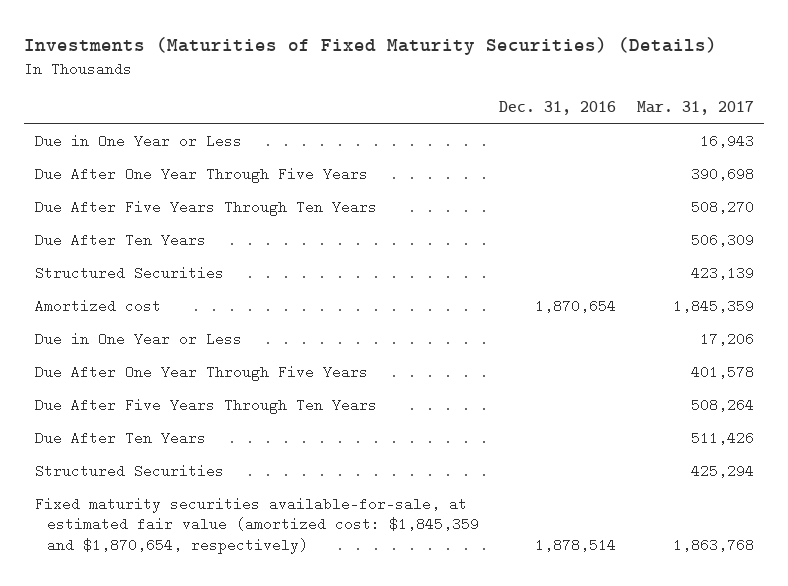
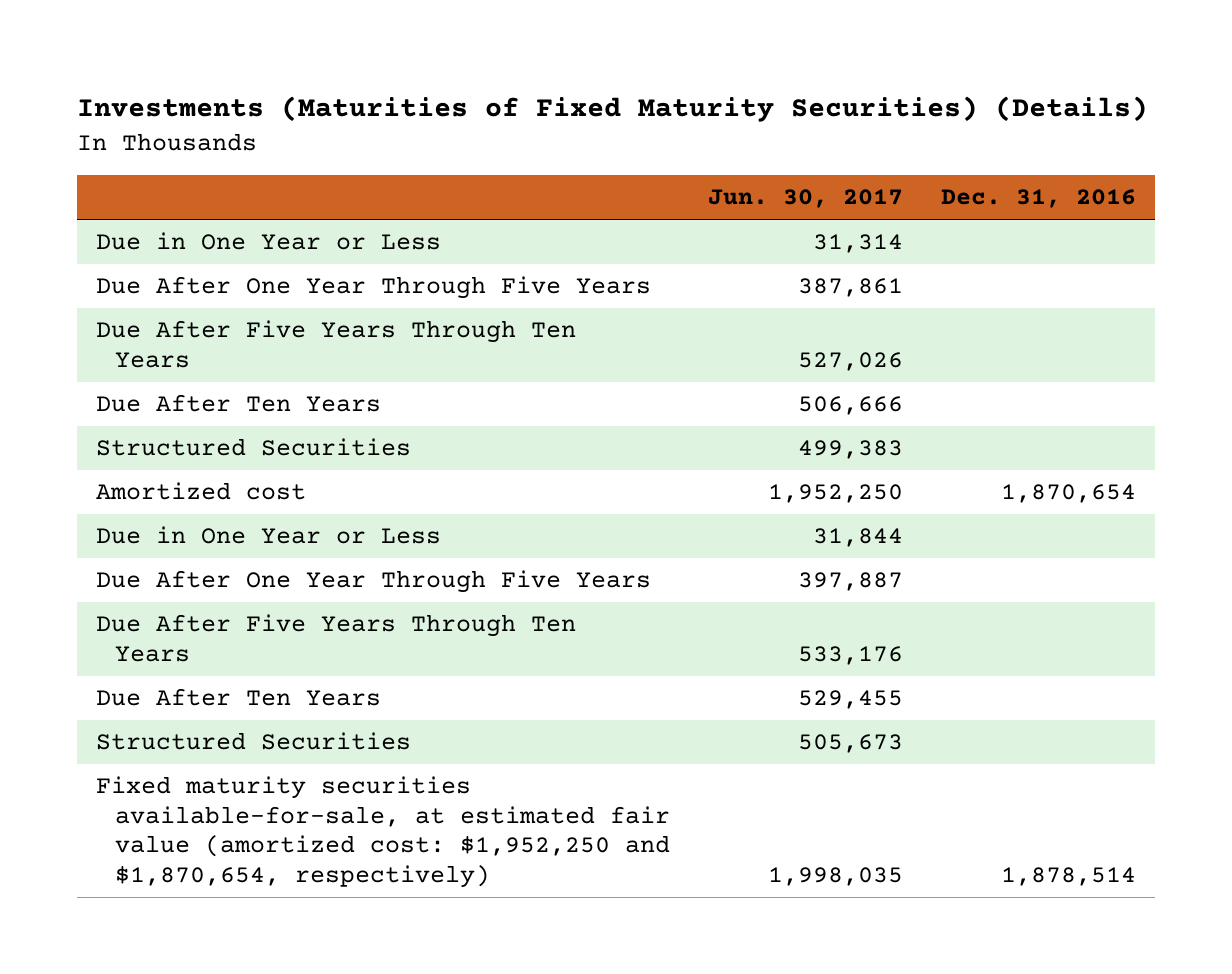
- | Dec. 31, 2016 | Mar. 31, 2017
+ | Jun. 30, 2017 | Dec. 31, 2016
- Fixed maturity securities available-for-sale, at estimated fair value (amortized cost: $1,845,359 and $1,870,654, respectively) | 1,878,514 | 1,863,768
+ Fixed maturity securities available-for-sale, at estimated fair value (amortized cost: $1,952,250 and $1,870,654, respectively) | 1,998,035 | 1,878,514

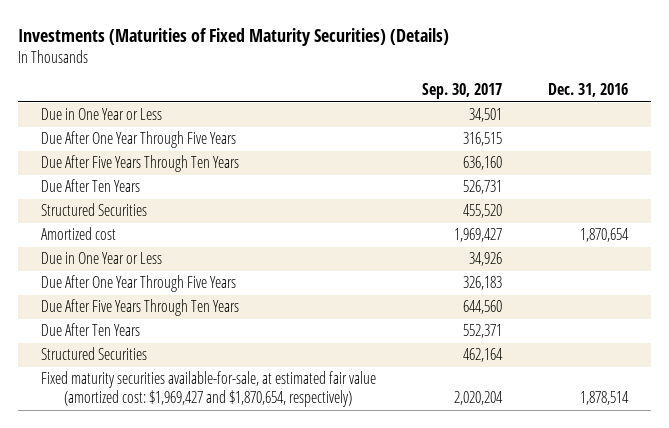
- | Jun. 30, 2017 | Dec. 31, 2016
+ | Sep. 30, 2017 | Dec. 31, 2016
- Fixed maturity securities available-for-sale, at estimated fair value (amortized cost: $1,952,250 and $1,870,654, respectively) | 1,998,035 | 1,878,514
+ Fixed maturity securities available-for-sale, at estimated fair value (amortized cost: $1,969,427 and $1,870,654, respectively) | 2,020,204 | 1,878,514

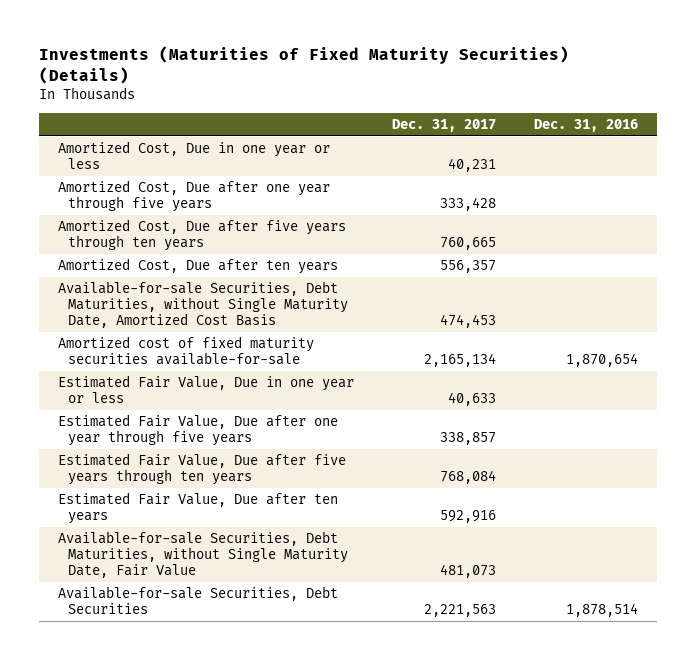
- | Sep. 30, 2017 | Dec. 31, 2016
+ | Dec. 31, 2017 | Dec. 31, 2016
- Due in One Year or Less | 34,501 |
- Due After One Year Through Five Years | 316,515 |
- Due After Five Years Through Ten Years | 636,160 |
- Due After Ten Years | 526,731 |
- Structured Securities | 455,520 |
- Amortized cost | 1,969,427 | 1,870,654
- Due in One Year or Less | 34,926 |
- Due After One Year Through Five Years | 326,183 |
- Due After Five Years Through Ten Years | 644,560 |
- Due After Ten Years | 552,371 |
- Structured Securities | 462,164 |
- Fixed maturity securities available-for-sale, at estimated fair value (amortized cost: $1,969,427 and $1,870,654, respectively) | 2,020,204 | 1,878,514
+ Amortized Cost, Due in one year or less | 40,231 |
+ Amortized Cost, Due after one year through five years | 333,428 |
+ Amortized Cost, Due after five years through ten years | 760,665 |
+ Amortized Cost, Due after ten years | 556,357 |
+ Available-for-sale Securities, Debt Maturities, without Single Maturity Date, Amortized Cost Basis | 474,453 |
+ Amortized cost of fixed maturity securities available-for-sale | 2,165,134 | 1,870,654
+ Estimated Fair Value, Due in one year or less | 40,633 |
+ Estimated Fair Value, Due after one year through five years | 338,857 |
+ Estimated Fair Value, Due after five years through ten years | 768,084 |
+ Estimated Fair Value, Due after ten years | 592,916 |
+ Available-for-sale Securities, Debt Maturities, without Single Maturity Date, Fair Value | 481,073 |
+ Available-for-sale Securities, Debt Securities | 2,221,563 | 1,878,514

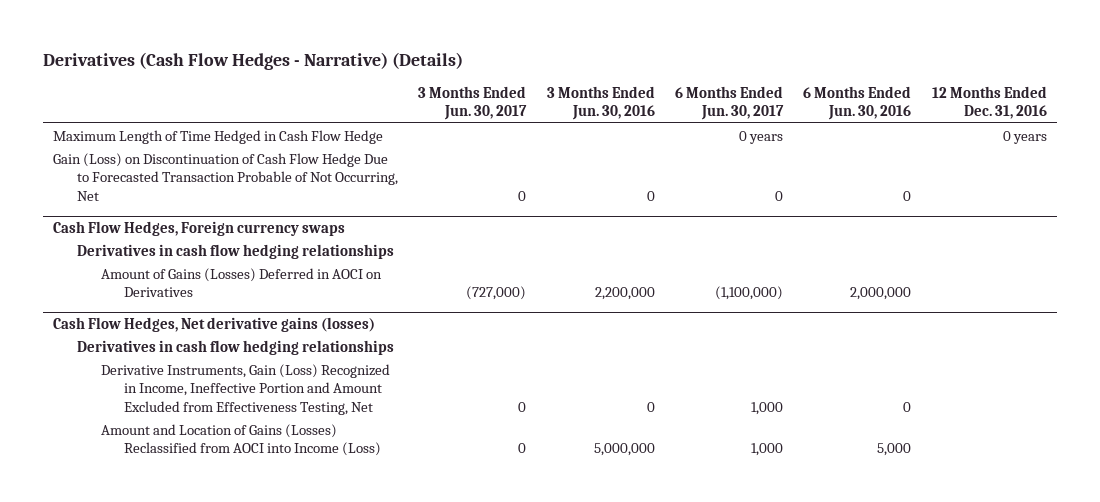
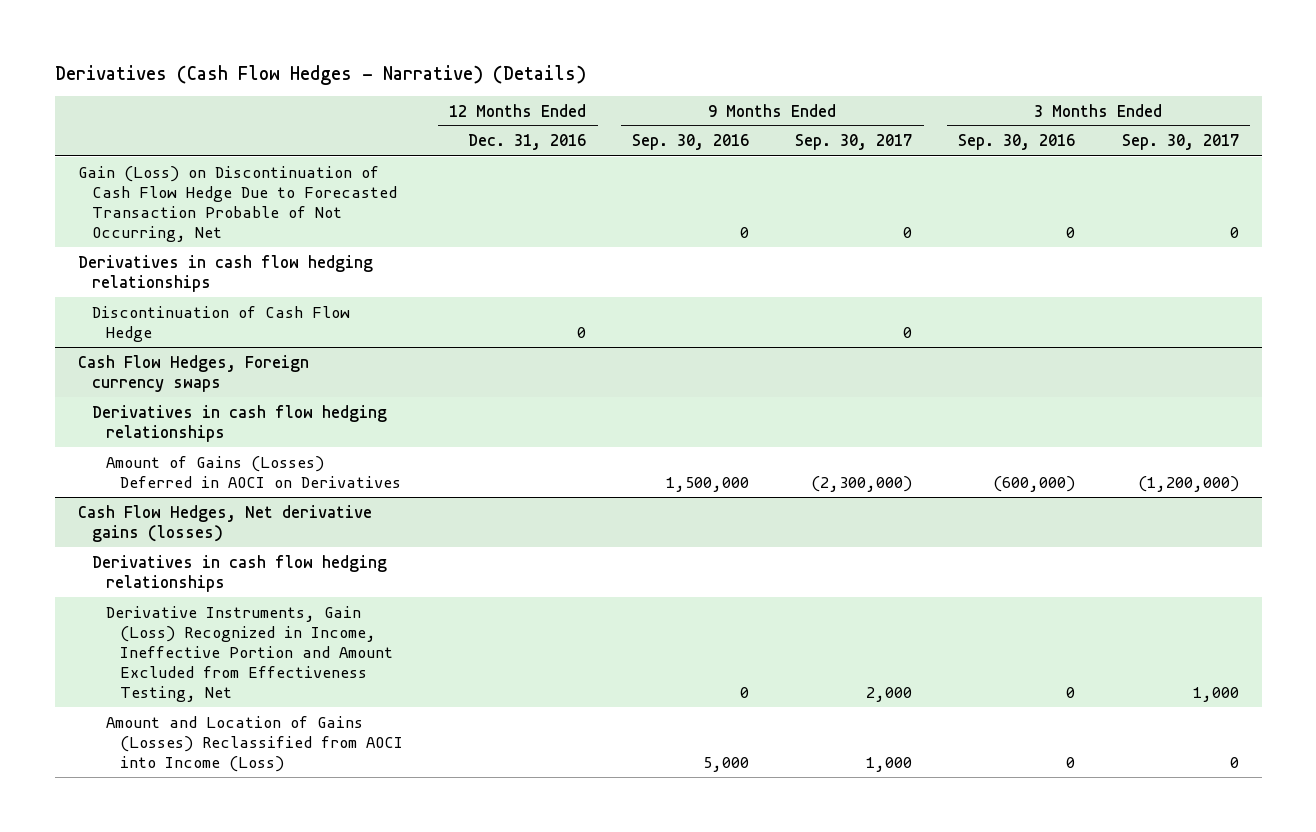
- | 3 Months Ended Jun. 30, 2017 | 3 Months Ended Jun. 30, 2016 | 6 Months Ended Jun. 30, 2017 | 6 Months Ended Jun. 30, 2016 | 12 Months Ended Dec. 31, 2016
+ | 12 Months Ended Dec. 31, 2016 | 9 Months Ended Sep. 30, 2016 | 9 Months Ended Sep. 30, 2017 | 3 Months Ended Sep. 30, 2016 | 3 Months Ended Sep. 30, 2017
- Maximum Length of Time Hedged in Cash Flow Hedge | | | 0 years | | 0 years
+ Derivatives in cash flow hedging relationships
+ Discontinuation of Cash Flow Hedge | 0 | | 0 | |

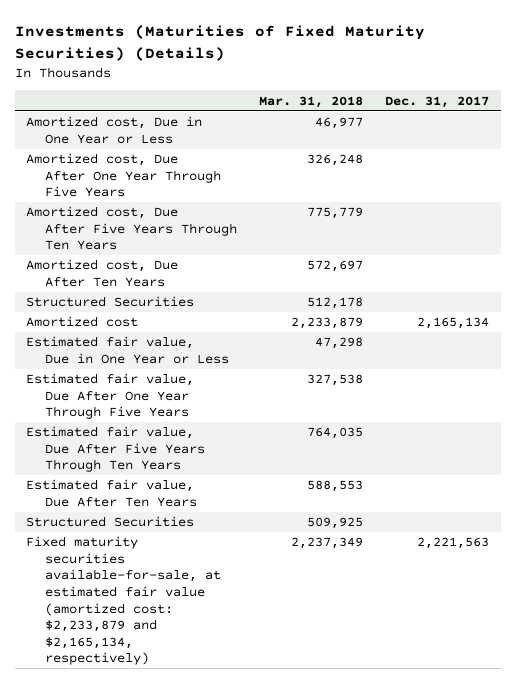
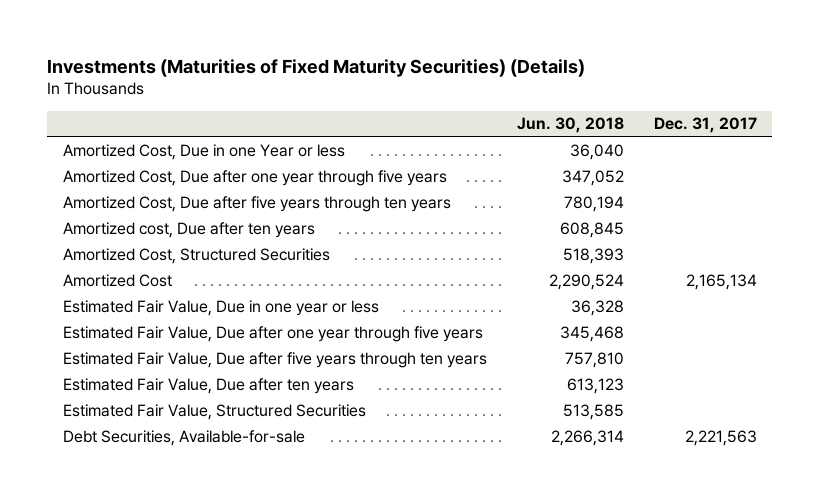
- | Mar. 31, 2018 | Dec. 31, 2017
+ | Jun. 30, 2018 | Dec. 31, 2017
- Amortized cost, Due in One Year or Less | 46,977 |
- Amortized cost, Due After One Year Through Five Years | 326,248 |
- Amortized cost, Due After Five Years Through Ten Years | 775,779 |
- Amortized cost, Due After Ten Years | 572,697 |
- Structured Securities | 512,178 |
- Amortized cost | 2,233,879 | 2,165,134
- Estimated fair value, Due in One Year or Less | 47,298 |
- Estimated fair value, Due After One Year Through Five Years | 327,538 |
- Estimated fair value, Due After Five Years Through Ten Years | 764,035 |
- Estimated fair value, Due After Ten Years | 588,553 |
- Structured Securities | 509,925 |
- Fixed maturity securities available-for-sale, at estimated fair value (amortized cost: $2,233,879 and $2,165,134, respectively) | 2,237,349 | 2,221,563
+ Amortized Cost, Due in one Year or less | 36,040 |
+ Amortized Cost, Due after one year through five years | 347,052 |
+ Amortized Cost, Due after five years through ten years | 780,194 |
+ Amortized cost, Due after ten years | 608,845 |
+ Amortized Cost, Structured Securities | 518,393 |
+ Amortized Cost | 2,290,524 | 2,165,134
+ Estimated Fair Value, Due in one year or less | 36,328 |
+ Estimated Fair Value, Due after one year through five years | 345,468 |
+ Estimated Fair Value, Due after five years through ten years | 757,810 |
+ Estimated Fair Value, Due after ten years | 613,123 |
+ Estimated Fair Value, Structured Securities | 513,585 |
+ Debt Securities, Available-for-sale | 2,266,314 | 2,221,563

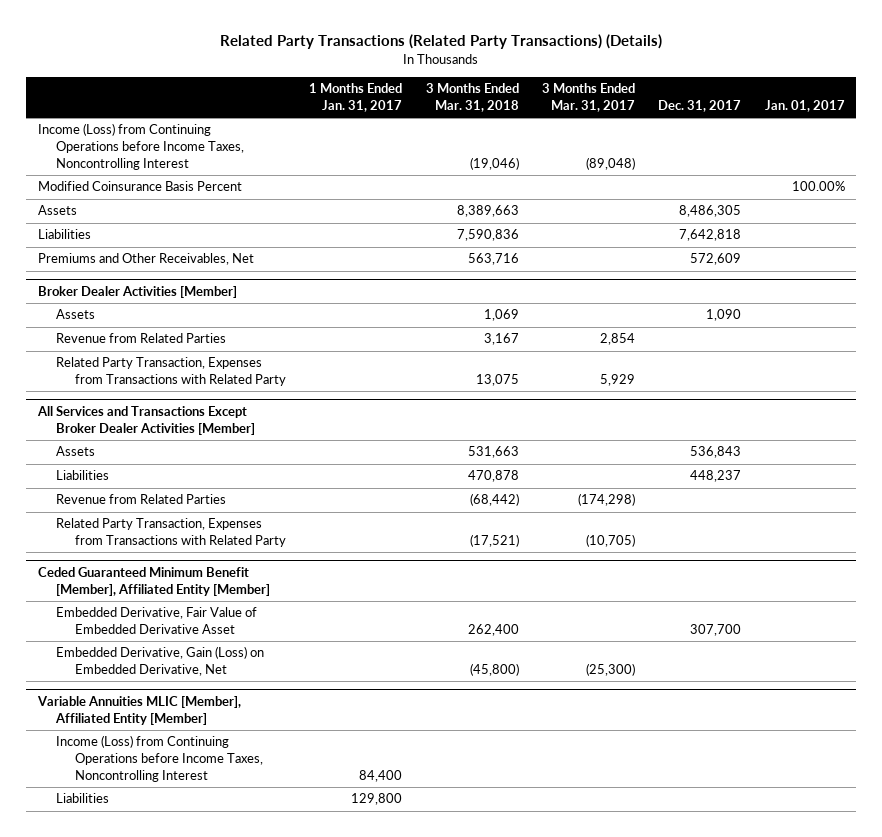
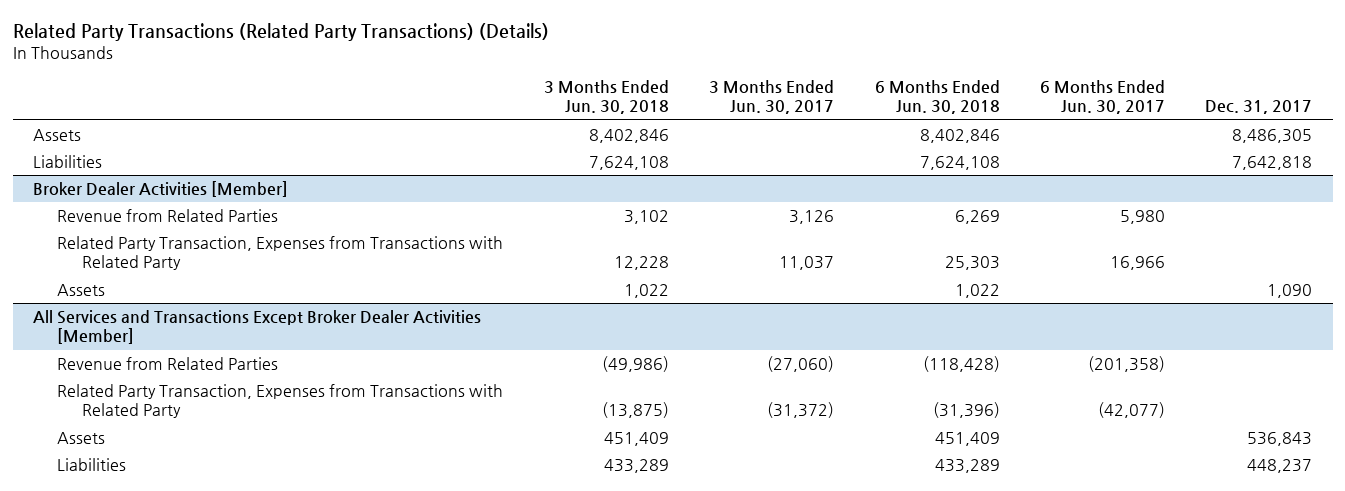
- | 1 Months Ended Jan. 31, 2017 | 3 Months Ended Mar. 31, 2018 | 3 Months Ended Mar. 31, 2017 | Dec. 31, 2017 | Jan. 01, 2017
+ | 3 Months Ended Jun. 30, 2018 | 3 Months Ended Jun. 30, 2017 | 6 Months Ended Jun. 30, 2018 | 6 Months Ended Jun. 30, 2017 | Dec. 31, 2017
- Income (Loss) from Continuing Operations before Income Taxes, Noncontrolling Interest | | (19,046) | (89,048) | |
- Modified Coinsurance Basis Percent | | | | | 100.00%
- Premiums and Other Receivables, Net | | 563,716 | | 572,609 |
@ Broker Dealer Activities [Member]
moved down: Assets | 1,022 | | 1,022 | | 1,090
- Ceded Guaranteed Minimum Benefit [Member], Affiliated Entity [Member]
- Embedded Derivative, Fair Value of Embedded Derivative Asset | | 262,400 | | 307,700 |
- Embedded Derivative, Gain (Loss) on Embedded Derivative, Net | | (45,800) | (25,300) | |
- Variable Annuities MLIC [Member], Affiliated Entity [Member]
- Income (Loss) from Continuing Operations before Income Taxes, Noncontrolling Interest | 84,400 | | | |
- Liabilities | 129,800 | | | |
@ All Services and Transactions Except Broker Dealer Activities [Member]
moved down: Assets | 451,409 | | 451,409 | | 536,843
moved down: Liabilities | 433,289 | | 433,289 | | 448,237

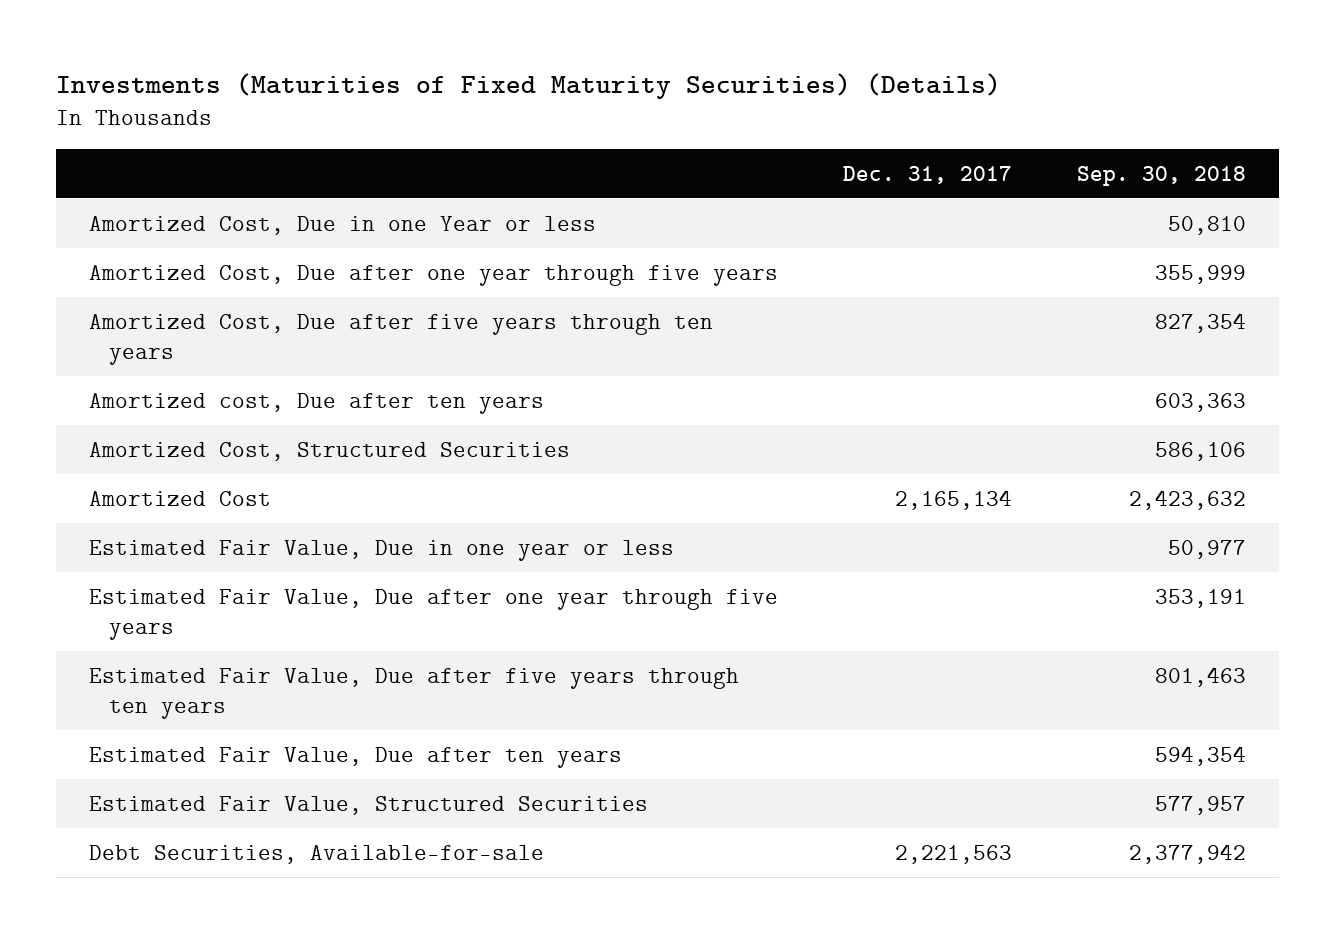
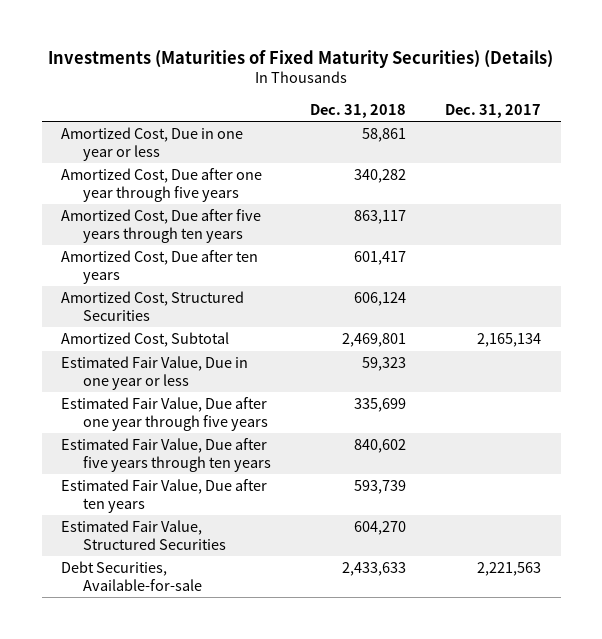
- | Dec. 31, 2017 | Sep. 30, 2018
+ | Dec. 31, 2018 | Dec. 31, 2017
- Amortized Cost, Due in one Year or less | | 50,810
+ Amortized Cost, Due in one year or less | 58,861 |
- Amortized cost, Due after ten years | | 603,363
+ Amortized Cost, Due after ten years | 601,417 |
- Amortized Cost | 2,165,134 | 2,423,632
+ Amortized Cost, Subtotal | 2,469,801 | 2,165,134

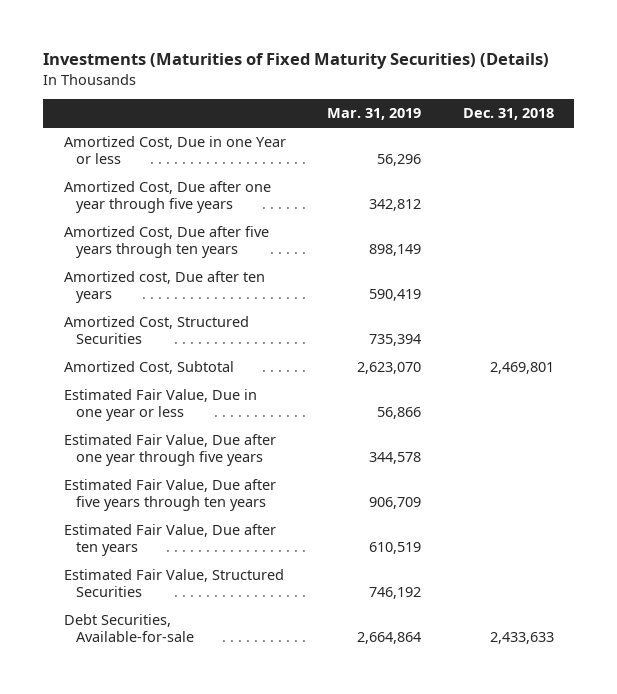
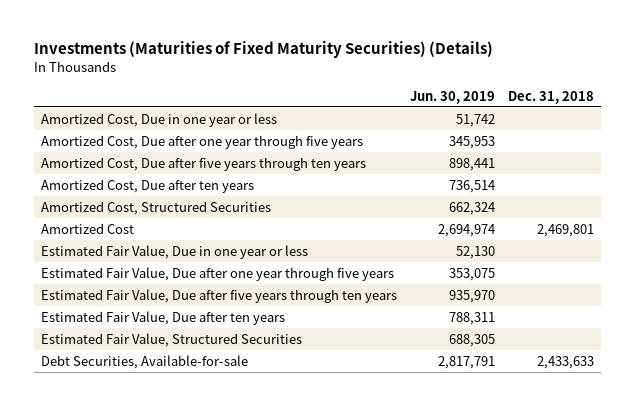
- | Mar. 31, 2019 | Dec. 31, 2018
+ | Jun. 30, 2019 | Dec. 31, 2018
- Amortized Cost, Due in one Year or less | 56,296 |
+ Amortized Cost, Due in one year or less | 51,742 |
- Amortized cost, Due after ten years | 590,419 |
+ Amortized Cost, Due after ten years | 736,514 |
- Amortized Cost, Subtotal | 2,623,070 | 2,469,801
+ Amortized Cost | 2,694,974 | 2,469,801

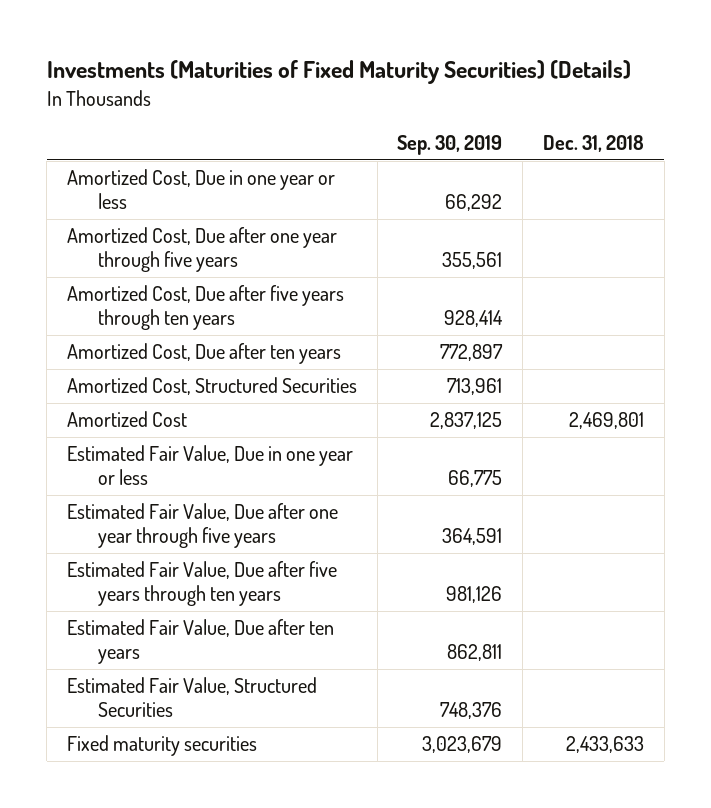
- | Jun. 30, 2019 | Dec. 31, 2018
+ | Sep. 30, 2019 | Dec. 31, 2018
- Debt Securities, Available-for-sale | 2,817,791 | 2,433,633
+ Fixed maturity securities | 3,023,679 | 2,433,633

